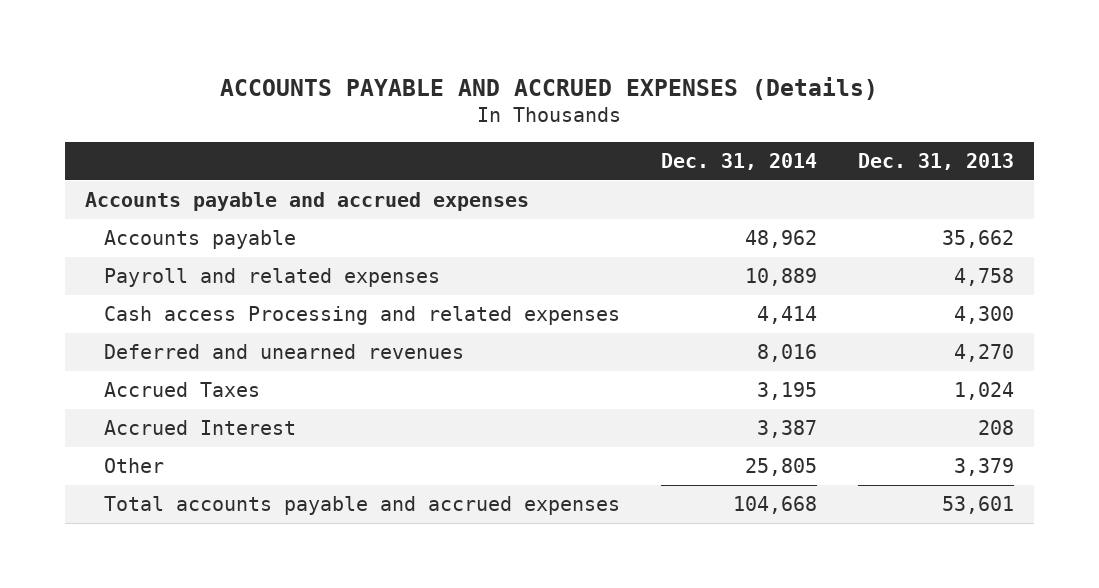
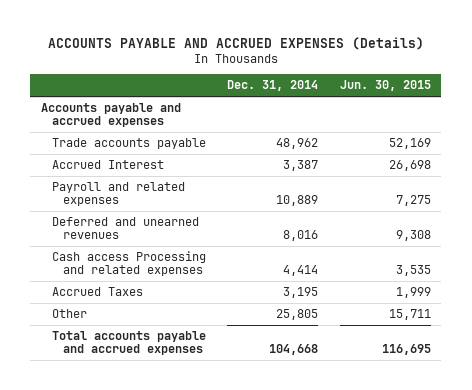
- | Dec. 31, 2014 | Dec. 31, 2013
+ | Dec. 31, 2014 | Jun. 30, 2015
- Accounts payable | 48,962 | 35,662
+ Trade accounts payable | 48,962 | 52,169
moved up: Accrued Interest | 3,387 | 26,698
moved down: Cash access Processing and related expenses | 4,414 | 3,535

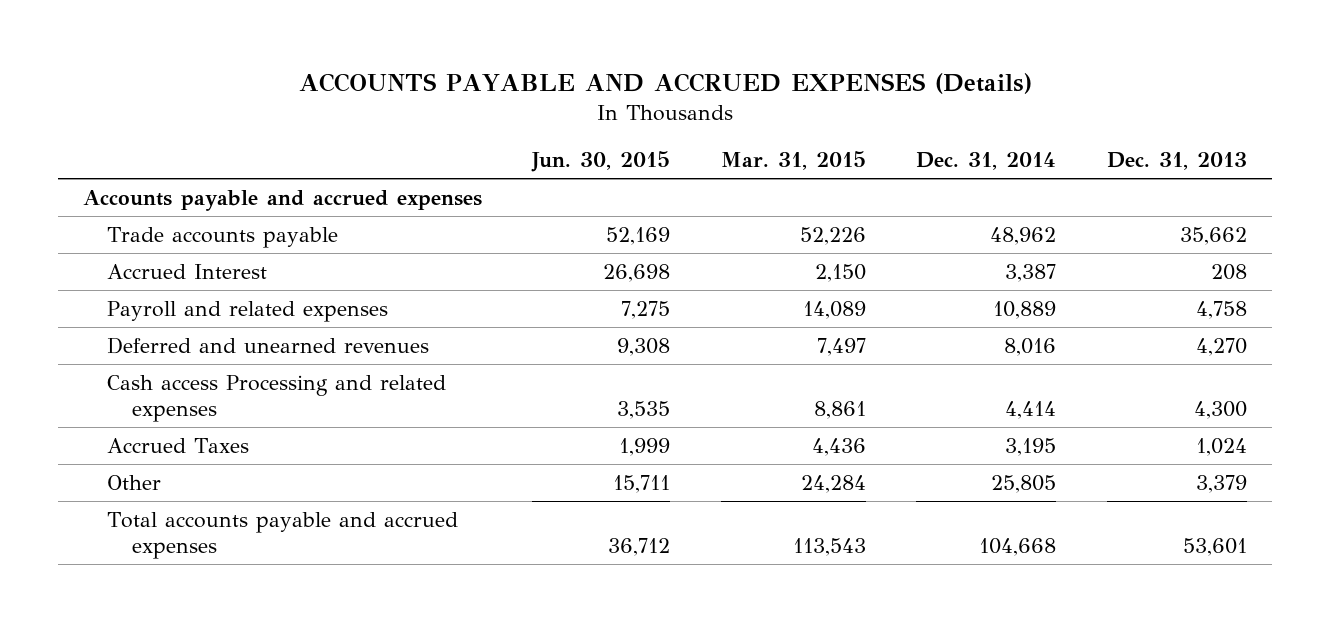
- | Dec. 31, 2014 | Jun. 30, 2015
+ | Jun. 30, 2015 | Mar. 31, 2015 | Dec. 31, 2014 | Dec. 31, 2013
- Total accounts payable and accrued expenses | 104,668 | 116,695
+ Total accounts payable and accrued expenses | 36,712 | 113,543 | 104,668 | 53,601

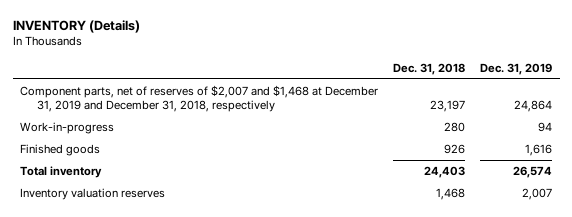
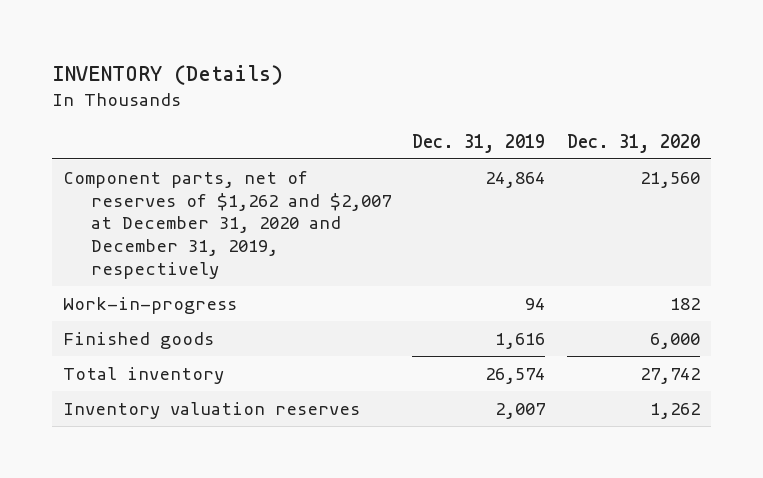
- | Dec. 31, 2018 | Dec. 31, 2019
+ | Dec. 31, 2019 | Dec. 31, 2020
- Component parts, net of reserves of $2,007 and $1,468 at December 31, 2019 and December 31, 2018, respectively | 23,197 | 24,864
+ Component parts, net of reserves of $1,262 and $2,007 at December 31, 2020 and December 31, 2019, respectively | 24,864 | 21,560

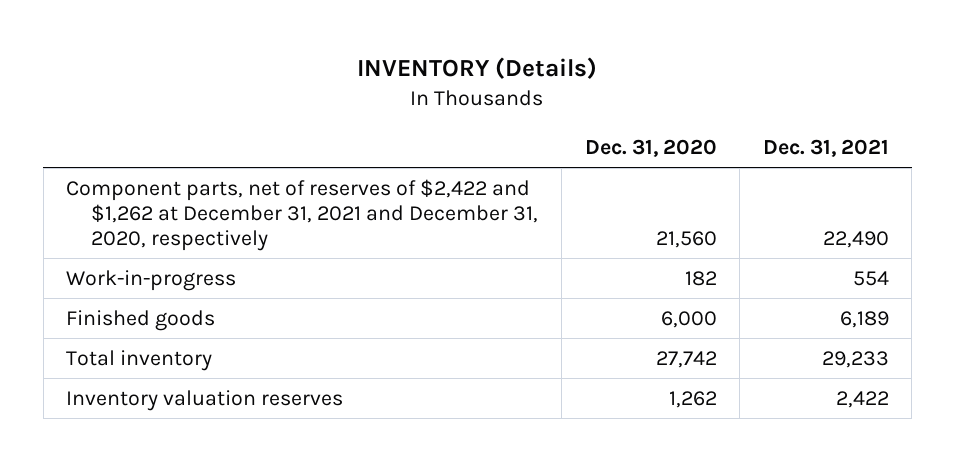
- | Dec. 31, 2019 | Dec. 31, 2020
+ | Dec. 31, 2020 | Dec. 31, 2021
- Component parts, net of reserves of $1,262 and $2,007 at December 31, 2020 and December 31, 2019, respectively | 24,864 | 21,560
+ Component parts, net of reserves of $2,422 and $1,262 at December 31, 2021 and December 31, 2020, respectively | 21,560 | 22,490

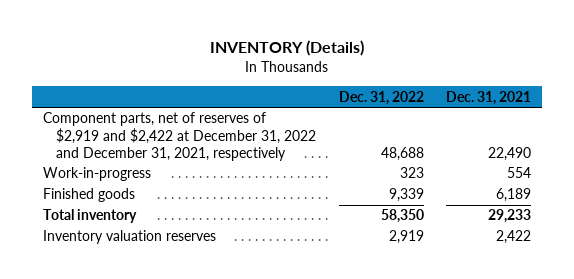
- | Dec. 31, 2020 | Dec. 31, 2021
+ | Dec. 31, 2022 | Dec. 31, 2021
- Component parts, net of reserves of $2,422 and $1,262 at December 31, 2021 and December 31, 2020, respectively | 21,560 | 22,490
+ Component parts, net of reserves of $2,919 and $2,422 at December 31, 2022 and December 31, 2021, respectively | 48,688 | 22,490

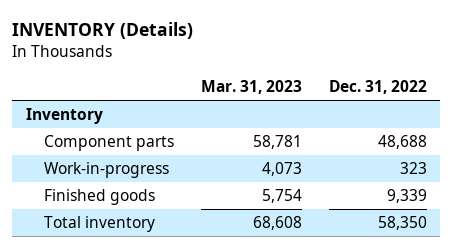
- | Dec. 31, 2022 | Dec. 31, 2021
+ | Mar. 31, 2023 | Dec. 31, 2022
- Component parts, net of reserves of $2,919 and $2,422 at December 31, 2022 and December 31, 2021, respectively | 48,688 | 22,490
+ Inventory
+ Component parts | 58,781 | 48,688
- Inventory valuation reserves | 2,919 | 2,422

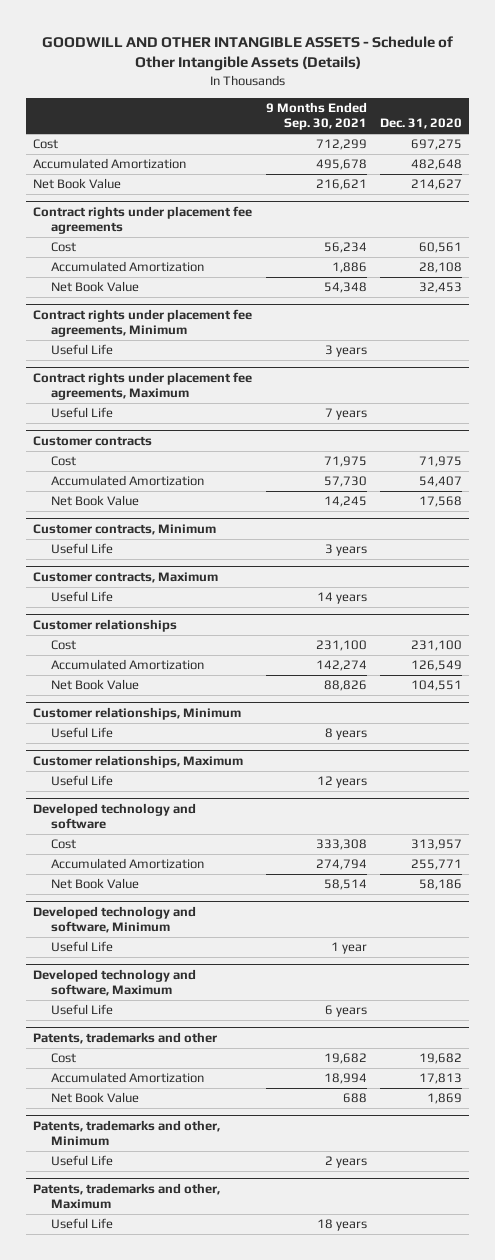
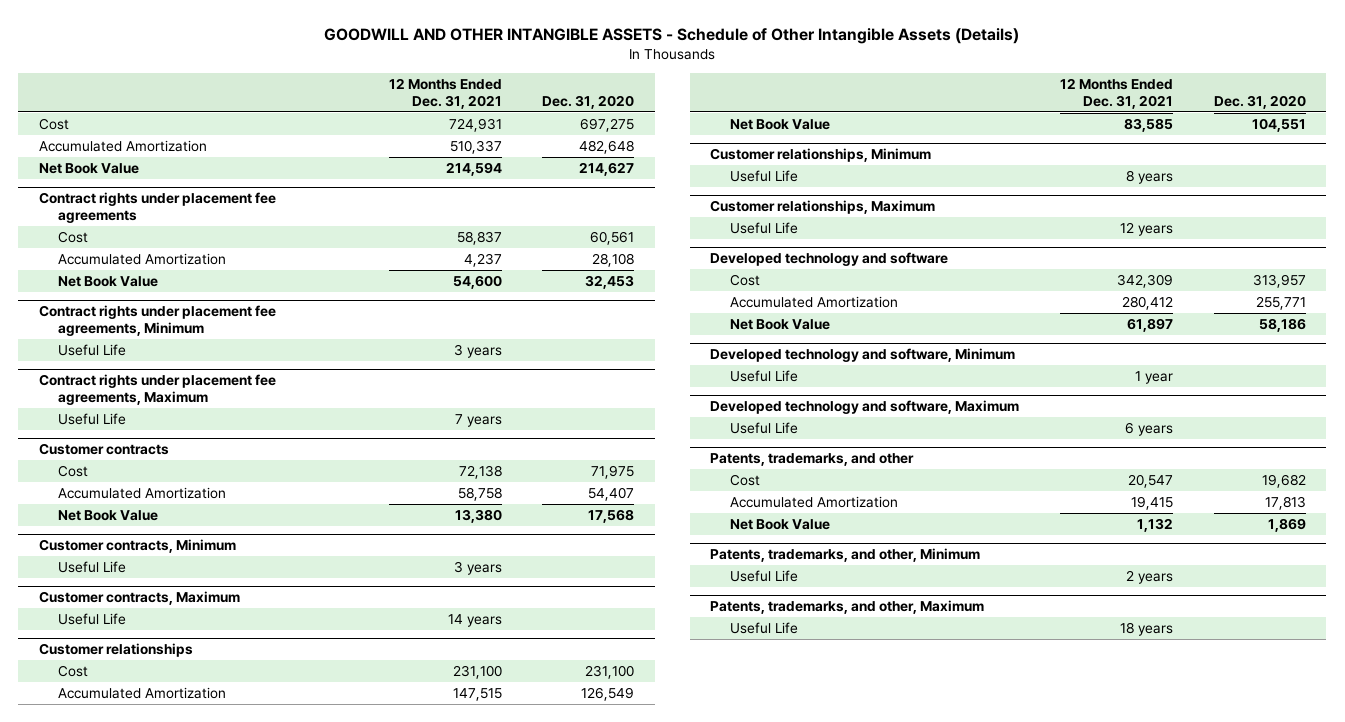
- | 9 Months Ended Sep. 30, 2021 | Dec. 31, 2020
+ | 12 Months Ended Dec. 31, 2021 | Dec. 31, 2020
- Patents, trademarks and other
+ Patents, trademarks, and other
- Patents, trademarks and other, Minimum
+ Patents, trademarks, and other, Minimum
- Patents, trademarks and other, Maximum
+ Patents, trademarks, and other, Maximum

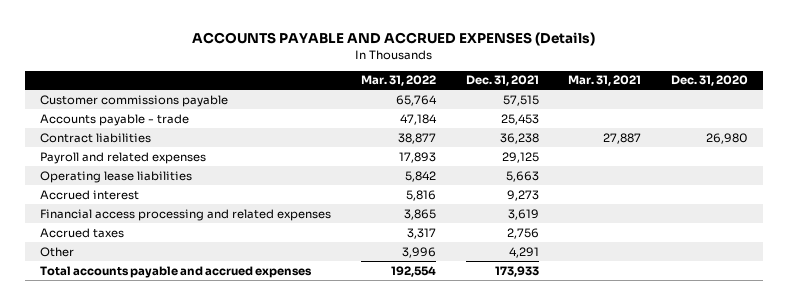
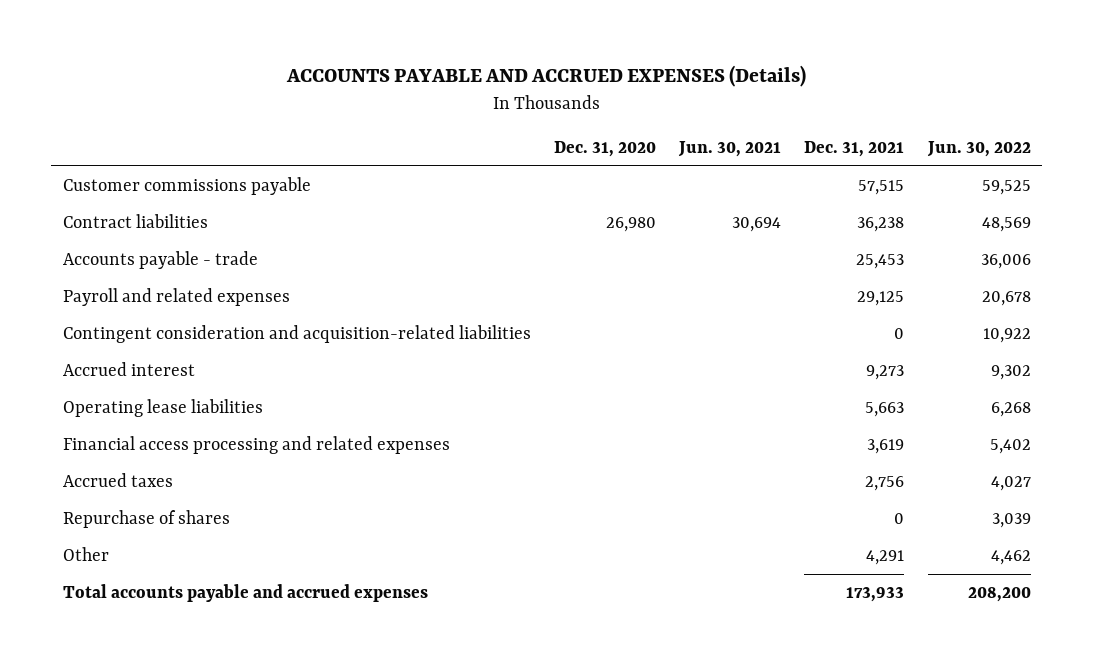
- | Mar. 31, 2022 | Dec. 31, 2021 | Mar. 31, 2021 | Dec. 31, 2020
+ | Dec. 31, 2020 | Jun. 30, 2021 | Dec. 31, 2021 | Jun. 30, 2022
moved down: Accounts payable - trade | | | 25,453 | 36,006
+ Contingent consideration and acquisition-related liabilities | | | 0 | 10,922
moved down: Operating lease liabilities | | | 5,663 | 6,268
+ Repurchase of shares | | | 0 | 3,039

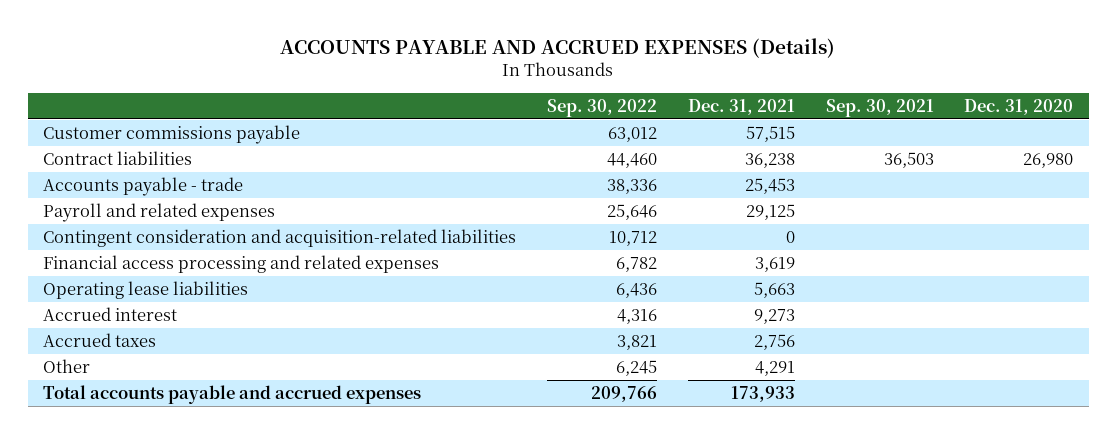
- | Dec. 31, 2020 | Jun. 30, 2021 | Dec. 31, 2021 | Jun. 30, 2022
+ | Sep. 30, 2022 | Dec. 31, 2021 | Sep. 30, 2021 | Dec. 31, 2020
moved down: Operating lease liabilities | 6,436 | 5,663 | |
moved down: Accrued interest | 4,316 | 9,273 | |
- Repurchase of shares | | | 0 | 3,039

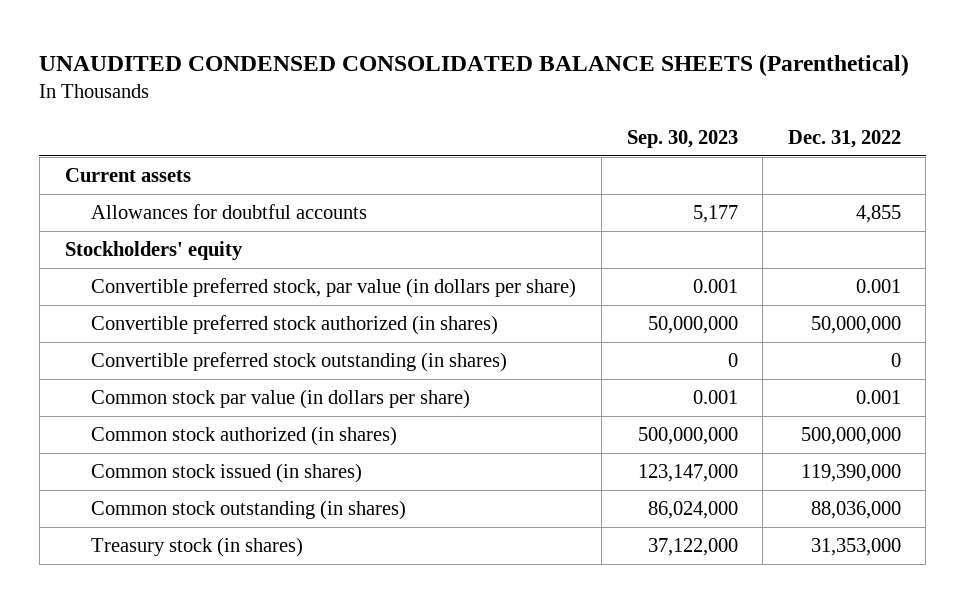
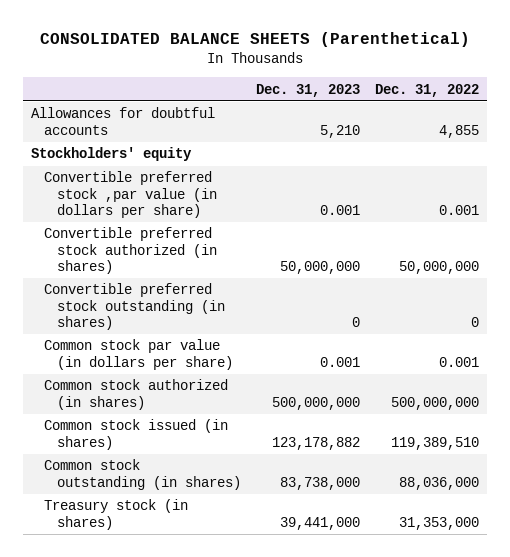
- UNAUDITED CONDENSED CONSOLIDATED BALANCE SHEETS (Parenthetical)
+ CONSOLIDATED BALANCE SHEETS (Parenthetical)
- | Sep. 30, 2023 | Dec. 31, 2022
+ | Dec. 31, 2023 | Dec. 31, 2022
- Current assets
- Convertible preferred stock, par value (in dollars per share) | 0.001 | 0.001
+ Convertible preferred stock ,par value (in dollars per share) | 0.001 | 0.001
- Common stock issued (in shares) | 123,147,000 | 119,390,000
+ Common stock issued (in shares) | 123,178,882 | 119,389,510

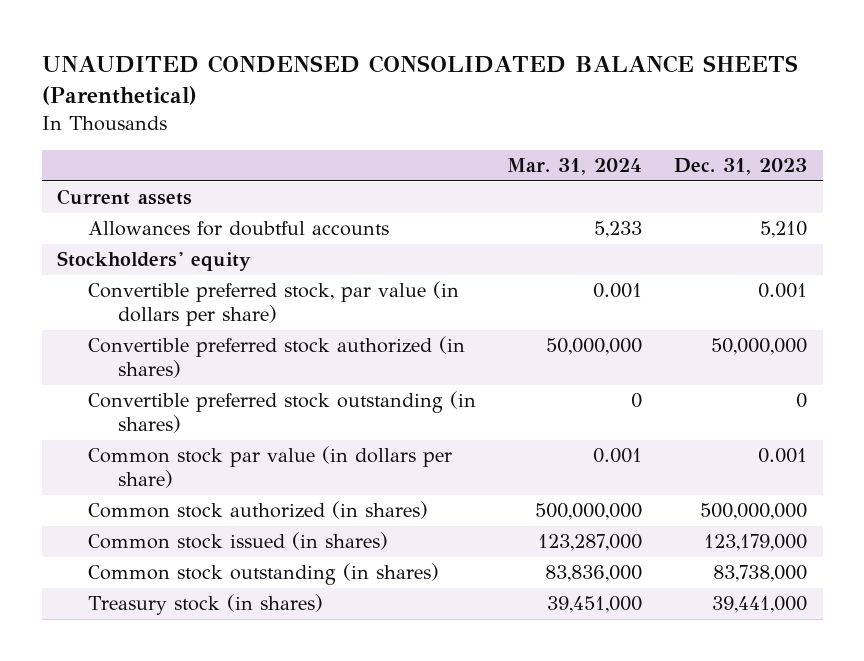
- CONSOLIDATED BALANCE SHEETS (Parenthetical)
+ UNAUDITED CONDENSED CONSOLIDATED BALANCE SHEETS (Parenthetical)
- | Dec. 31, 2023 | Dec. 31, 2022
+ | Mar. 31, 2024 | Dec. 31, 2023
+ Current assets
- Convertible preferred stock ,par value (in dollars per share) | 0.001 | 0.001
+ Convertible preferred stock, par value (in dollars per share) | 0.001 | 0.001
- Common stock issued (in shares) | 123,178,882 | 119,389,510
+ Common stock issued (in shares) | 123,287,000 | 123,179,000

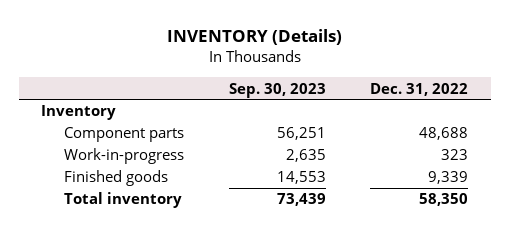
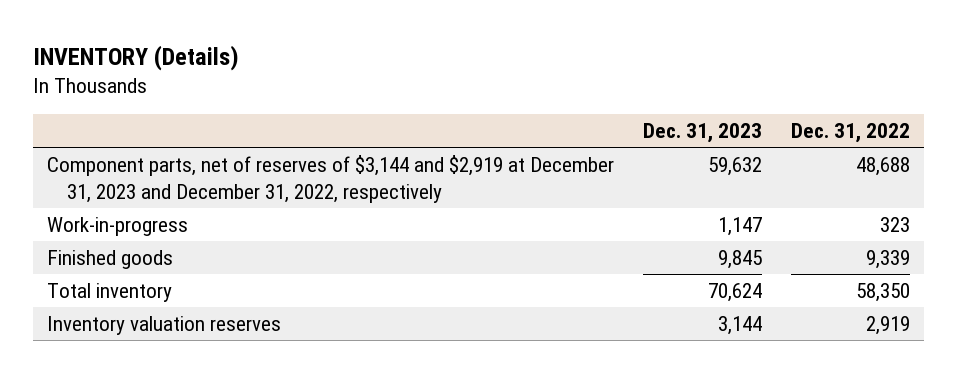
- | Sep. 30, 2023 | Dec. 31, 2022
+ | Dec. 31, 2023 | Dec. 31, 2022
- Inventory
- Component parts | 56,251 | 48,688
+ Component parts, net of reserves of $3,144 and $2,919 at December 31, 2023 and December 31, 2022, respectively | 59,632 | 48,688
+ Inventory valuation reserves | 3,144 | 2,919

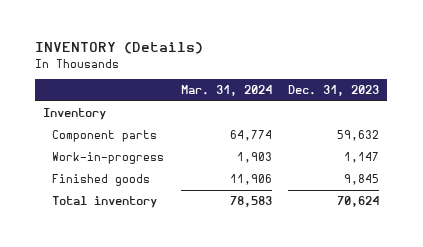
- | Dec. 31, 2023 | Dec. 31, 2022
+ | Mar. 31, 2024 | Dec. 31, 2023
- Component parts, net of reserves of $3,144 and $2,919 at December 31, 2023 and December 31, 2022, respectively | 59,632 | 48,688
+ Inventory
+ Component parts | 64,774 | 59,632
- Inventory valuation reserves | 3,144 | 2,919

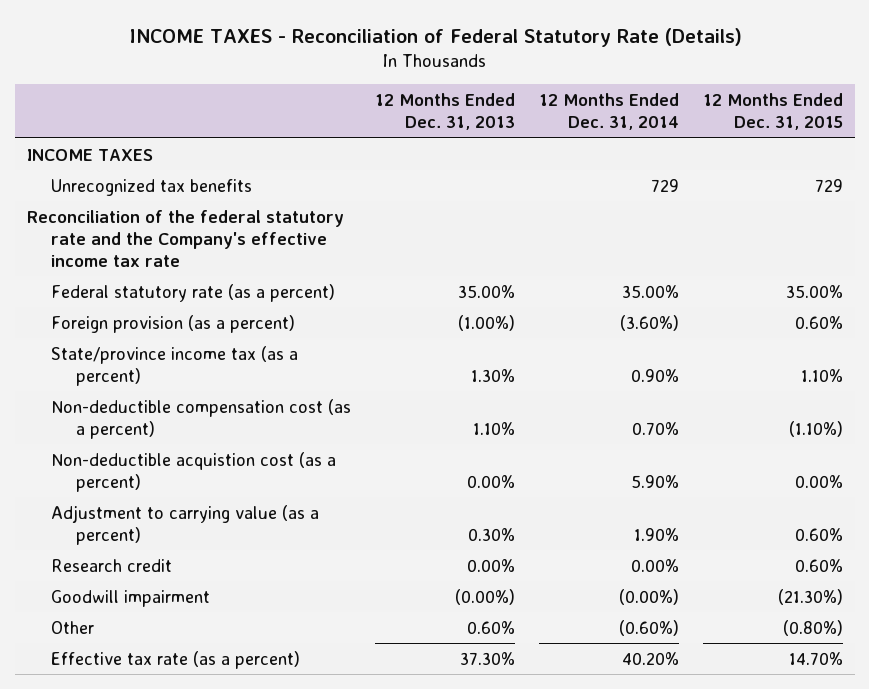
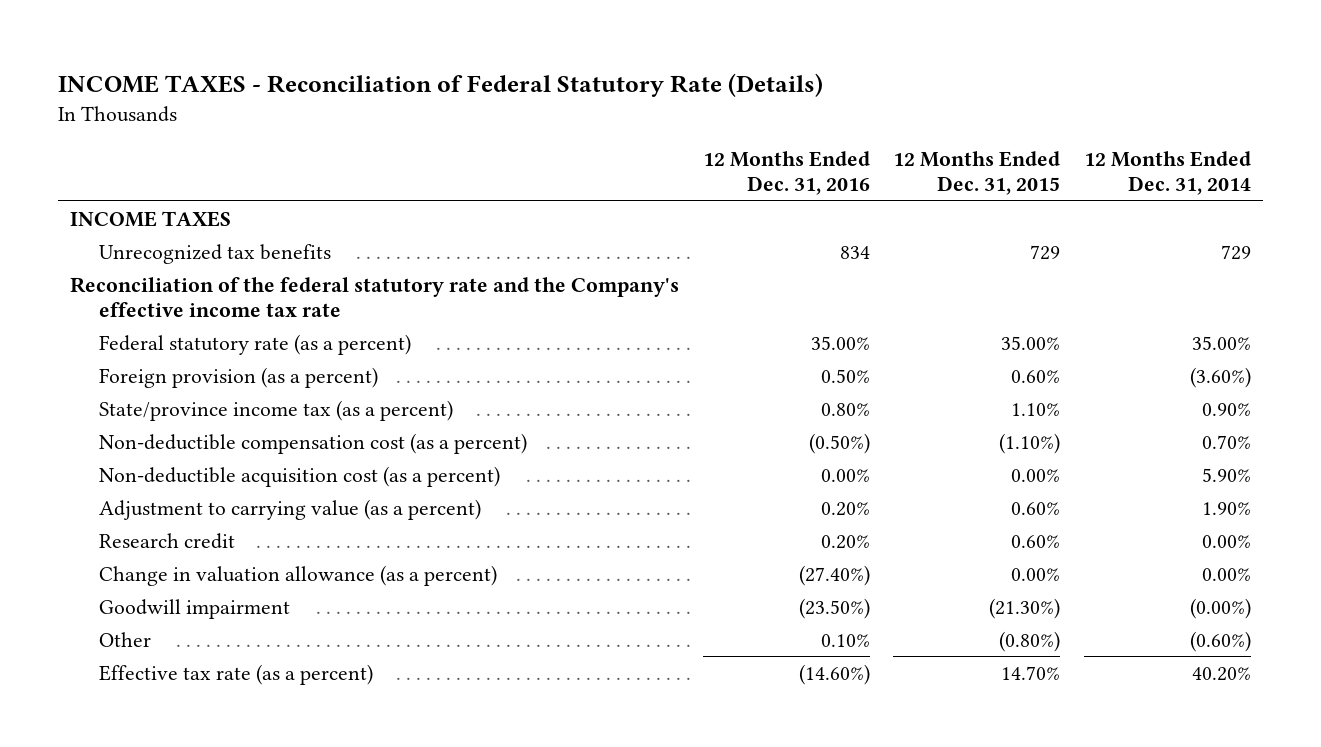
- | 12 Months Ended Dec. 31, 2013 | 12 Months Ended Dec. 31, 2014 | 12 Months Ended Dec. 31, 2015
+ | 12 Months Ended Dec. 31, 2016 | 12 Months Ended Dec. 31, 2015 | 12 Months Ended Dec. 31, 2014
- Non-deductible acquistion cost (as a percent) | 0.00% | 5.90% | 0.00%
+ Non-deductible acquisition cost (as a percent) | 0.00% | 0.00% | 5.90%
+ Change in valuation allowance (as a percent) | (27.40%) | 0.00% | 0.00%

